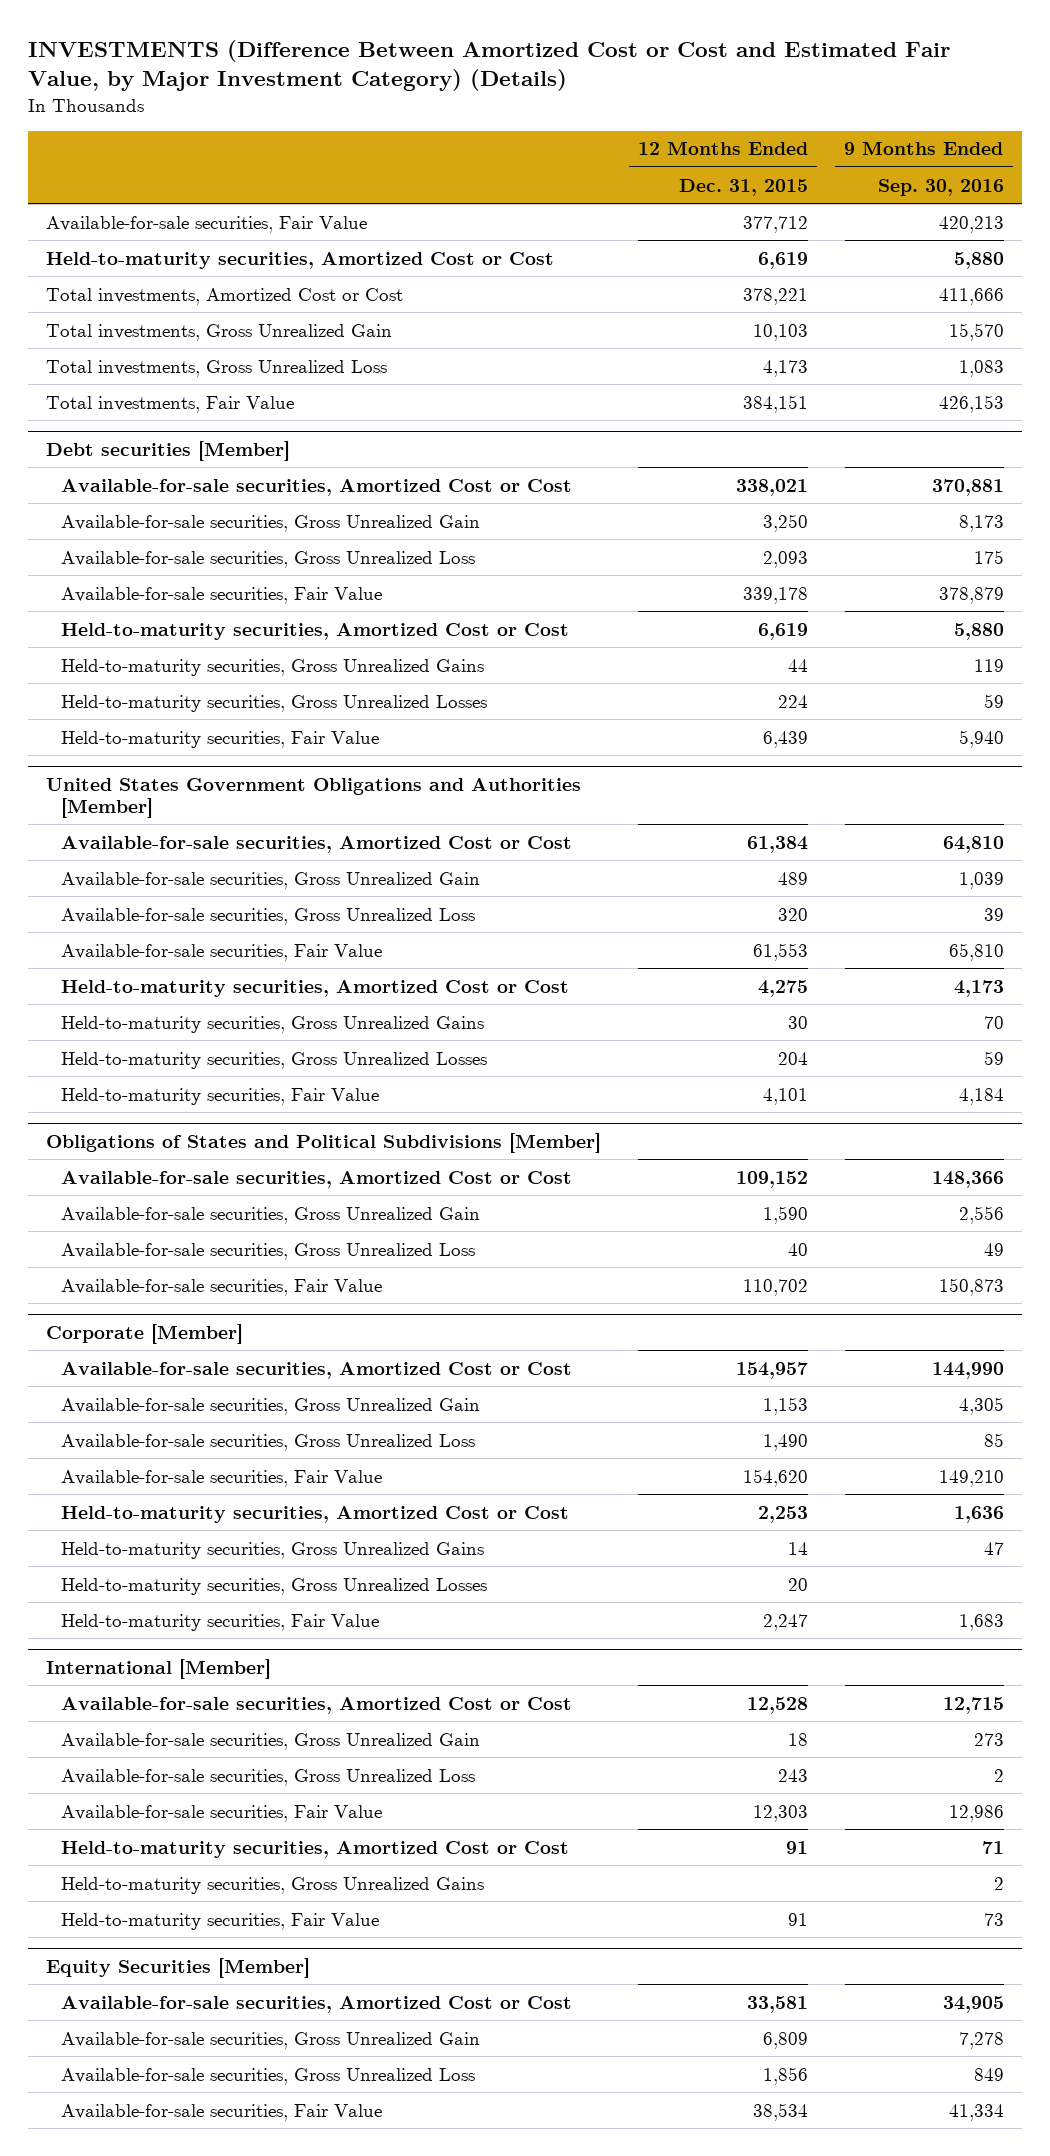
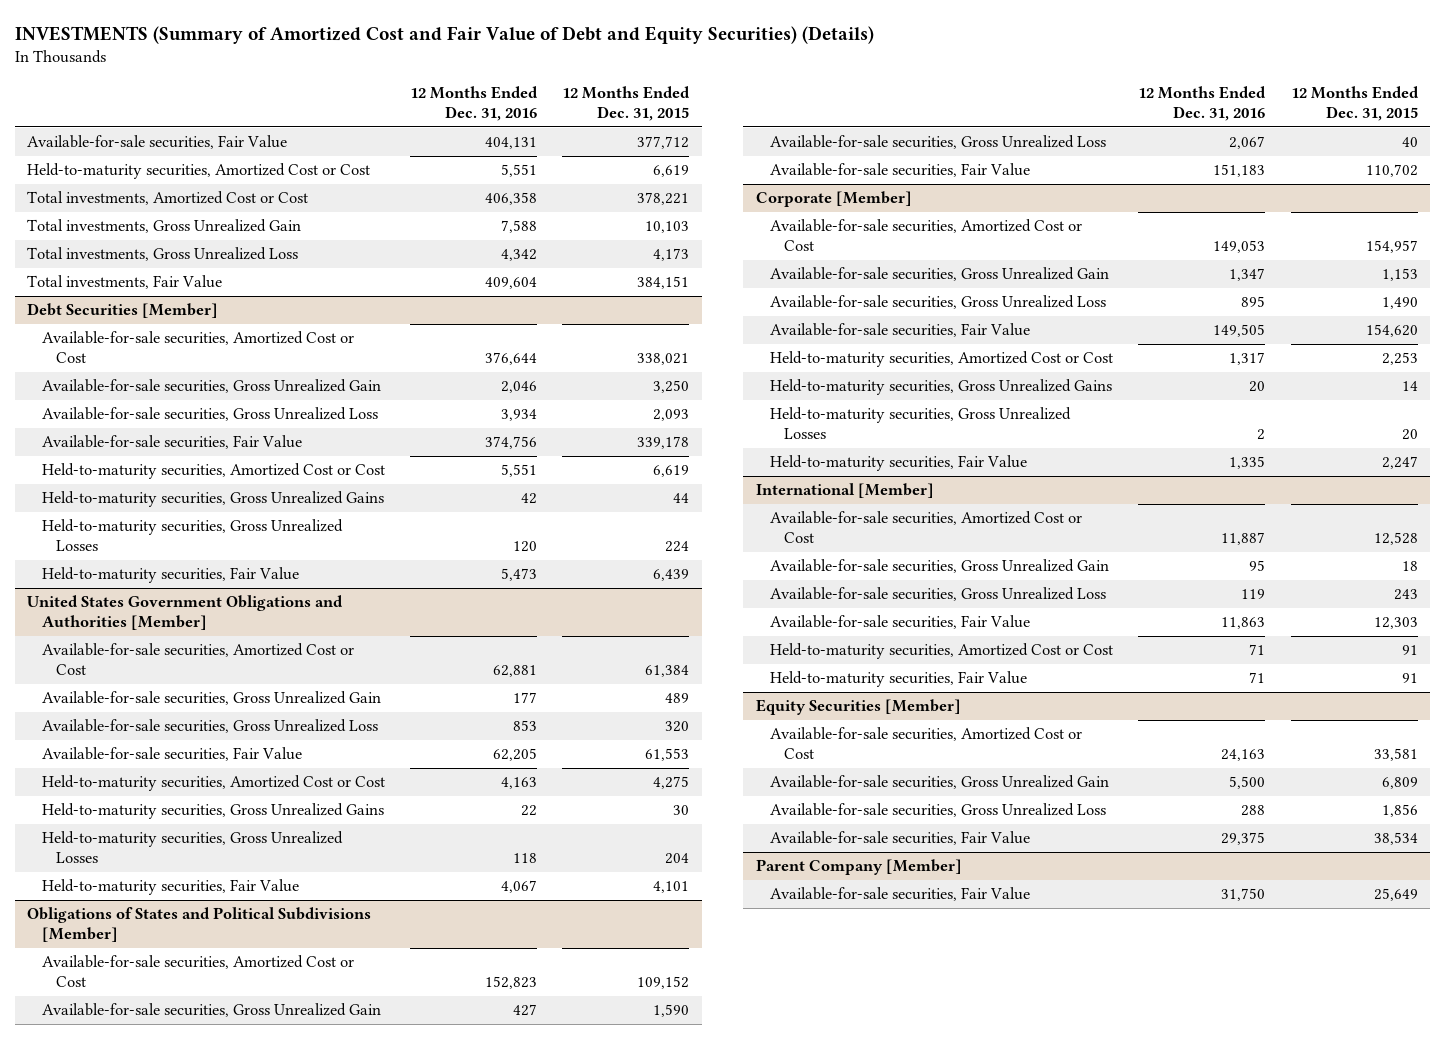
- INVESTMENTS (Difference Between Amortized Cost or Cost and Estimated Fair Value, by Major Investment Category) (Details)
+ INVESTMENTS (Summary of Amortized Cost and Fair Value of Debt and Equity Securities) (Details)
- | 12 Months Ended Dec. 31, 2015 | 9 Months Ended Sep. 30, 2016
+ | 12 Months Ended Dec. 31, 2016 | 12 Months Ended Dec. 31, 2015
- Debt securities [Member]
+ Debt Securities [Member]
@ International [Member]
- Held-to-maturity securities, Gross Unrealized Gains | | 2
+ Parent Company [Member]
+ Available-for-sale securities, Fair Value | 31,750 | 25,649

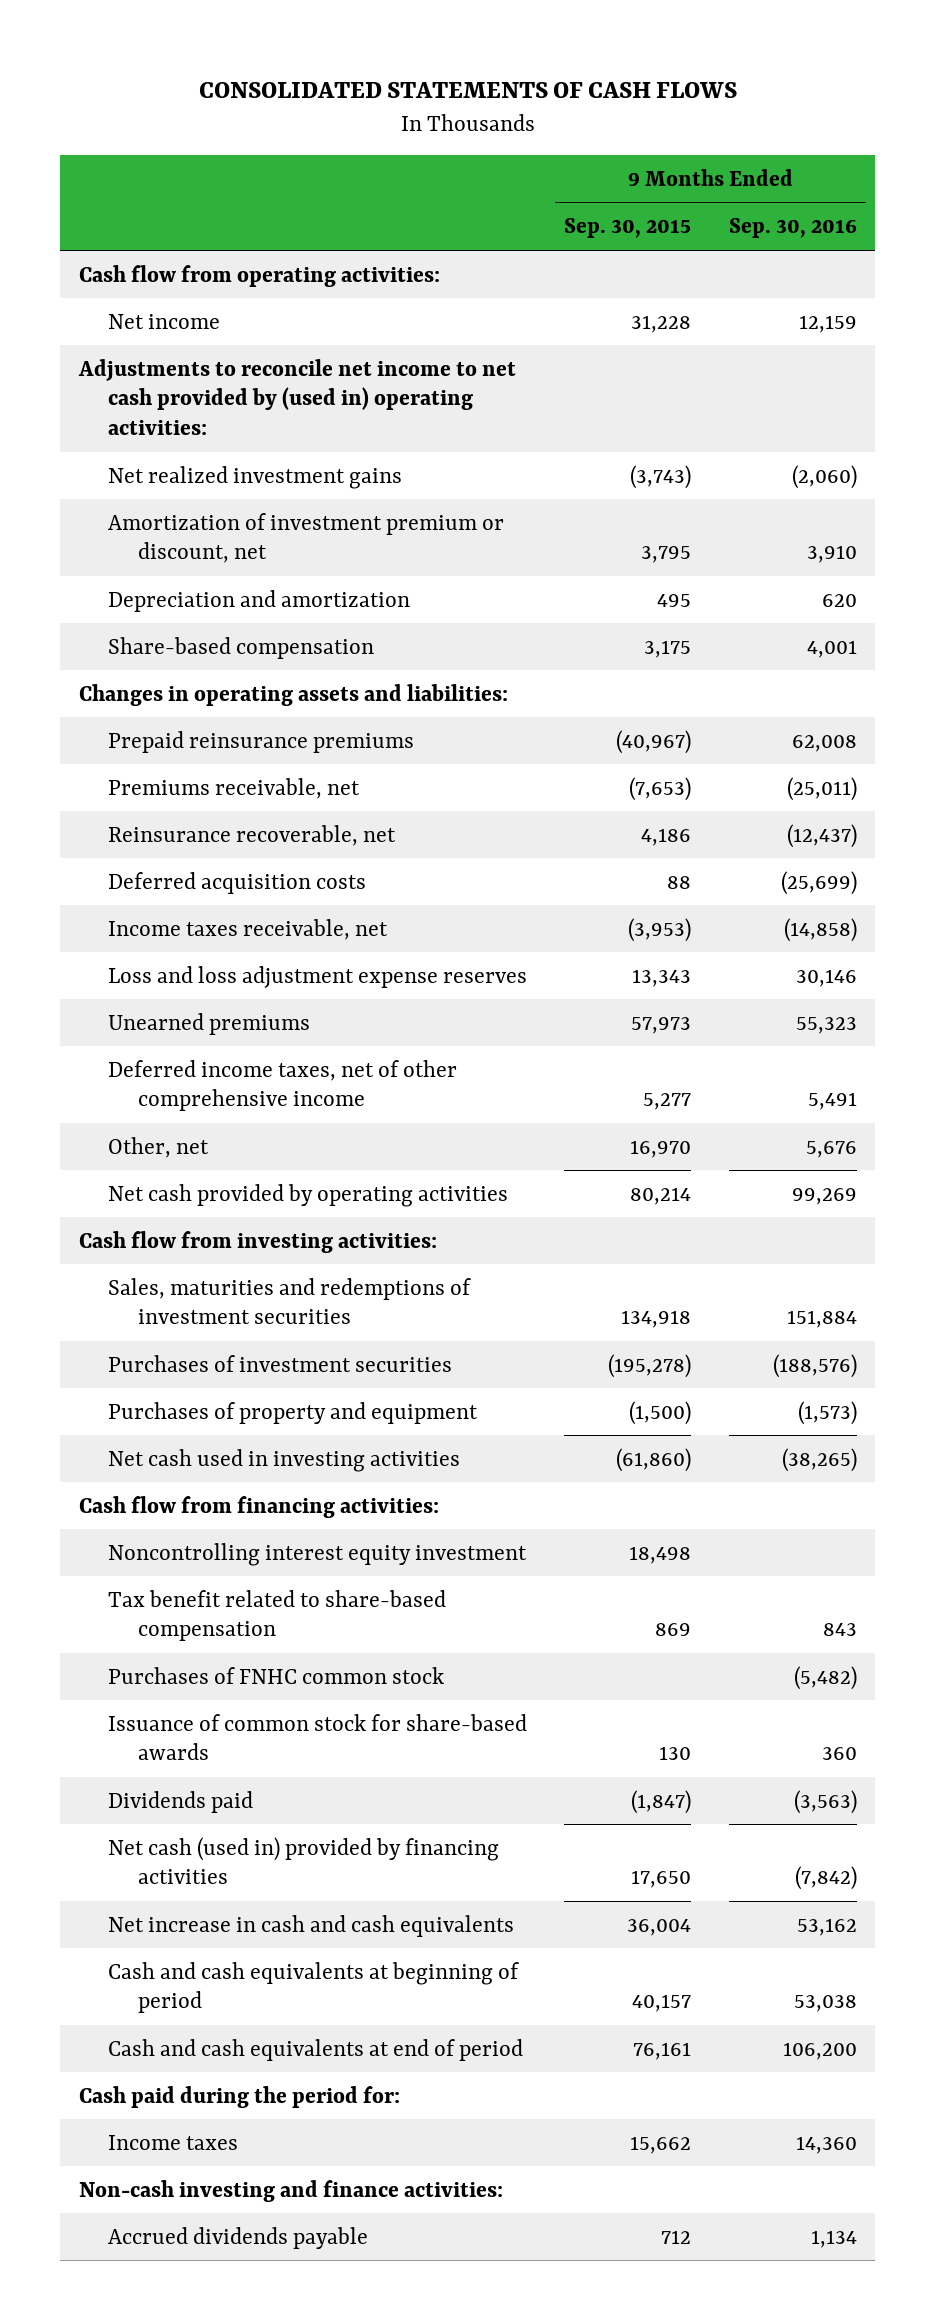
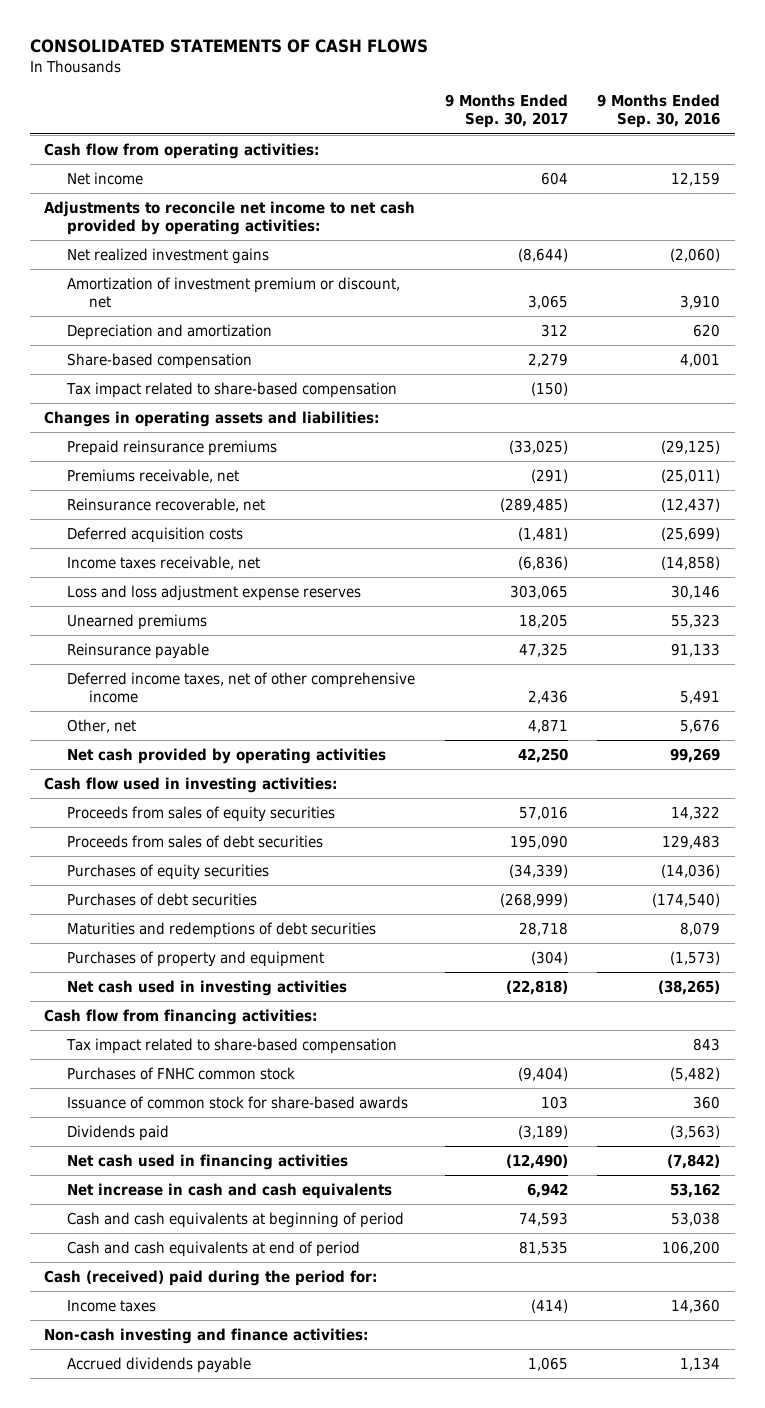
- | 9 Months Ended Sep. 30, 2015 | 9 Months Ended Sep. 30, 2016
+ | 9 Months Ended Sep. 30, 2017 | 9 Months Ended Sep. 30, 2016
- Adjustments to reconcile net income to net cash provided by (used in) operating activities:
+ Adjustments to reconcile net income to net cash provided by operating activities:
+ Tax impact related to share-based compensation | (150) |
- Prepaid reinsurance premiums | (40,967) | 62,008
+ Prepaid reinsurance premiums | (33,025) | (29,125)
+ Reinsurance payable | 47,325 | 91,133
- Cash flow from investing activities:
- Sales, maturities and redemptions of investment securities | 134,918 | 151,884
- Purchases of investment securities | (195,278) | (188,576)
+ Cash flow used in investing activities:
+ Proceeds from sales of equity securities | 57,016 | 14,322
+ Proceeds from sales of debt securities | 195,090 | 129,483
+ Purchases of equity securities | (34,339) | (14,036)
+ Purchases of debt securities | (268,999) | (174,540)
+ Maturities and redemptions of debt securities | 28,718 | 8,079
- Noncontrolling interest equity investment | 18,498 |
- Tax benefit related to share-based compensation | 869 | 843
+ Tax impact related to share-based compensation | | 843
- Net cash (used in) provided by financing activities | 17,650 | (7,842)
+ Net cash used in financing activities | (12,490) | (7,842)
- Cash paid during the period for:
+ Cash (received) paid during the period for:

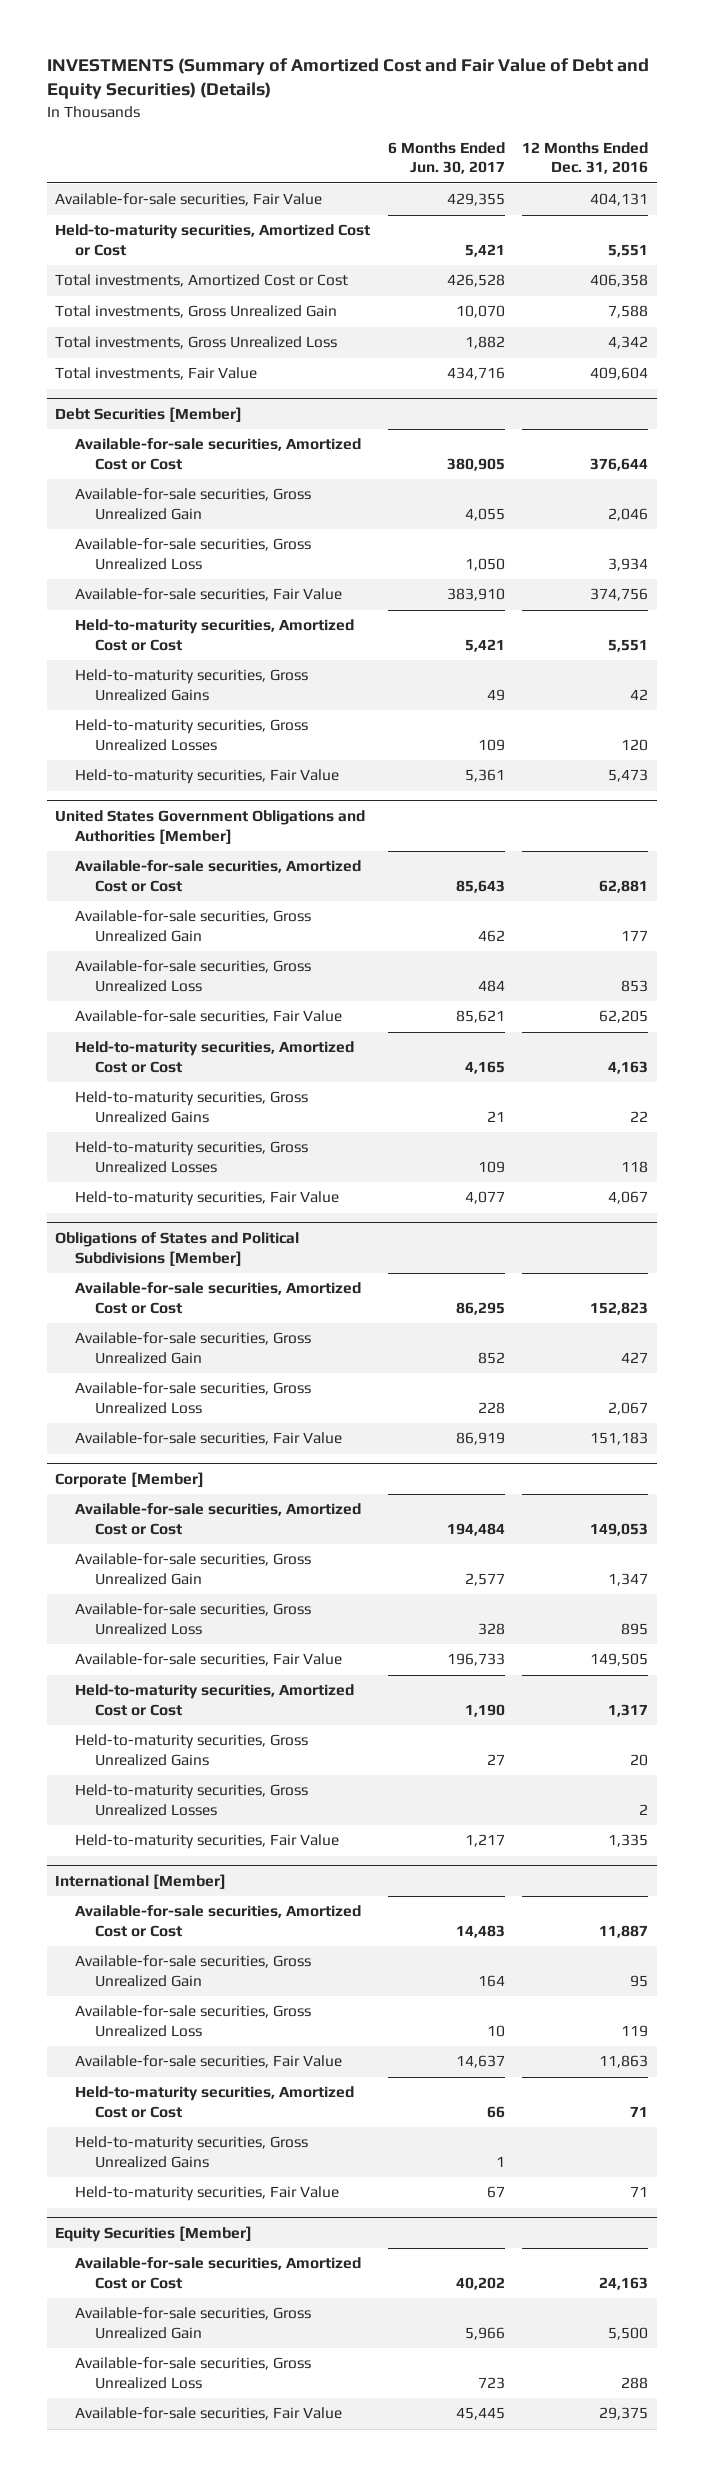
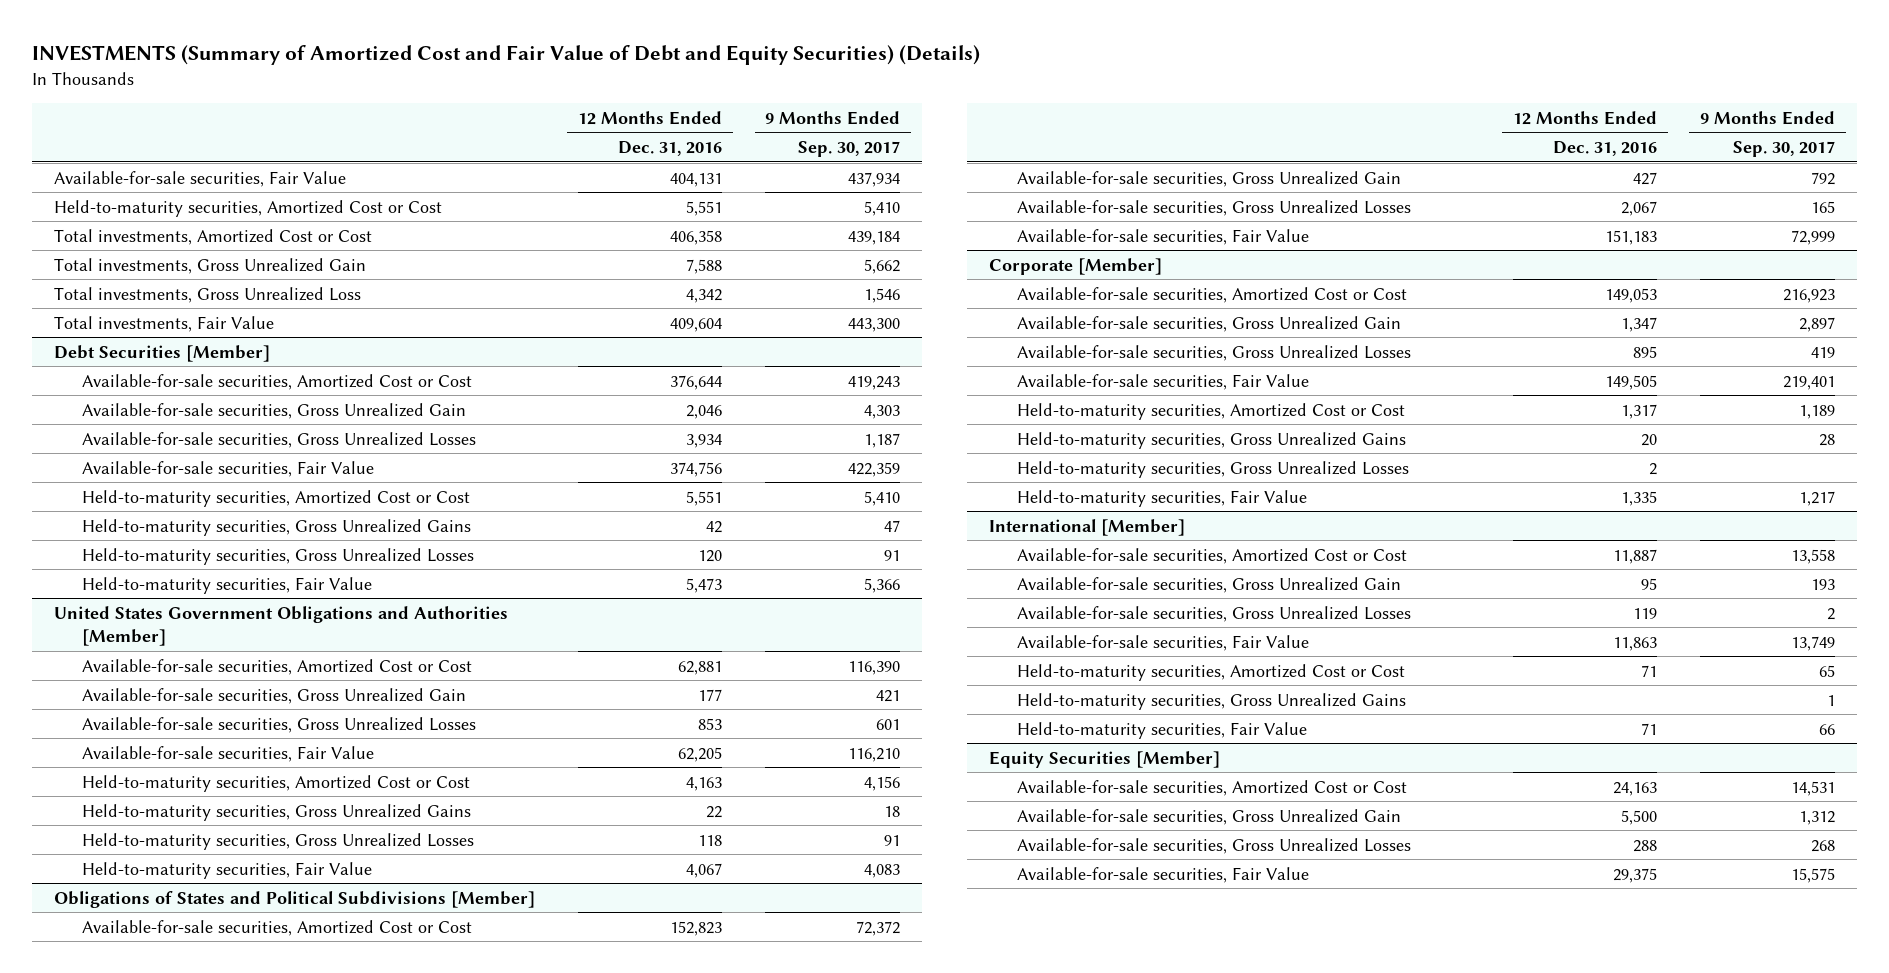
- | 6 Months Ended Jun. 30, 2017 | 12 Months Ended Dec. 31, 2016
+ | 12 Months Ended Dec. 31, 2016 | 9 Months Ended Sep. 30, 2017
@ Debt Securities [Member]
- Available-for-sale securities, Gross Unrealized Loss | 1,050 | 3,934
+ Available-for-sale securities, Gross Unrealized Losses | 3,934 | 1,187
@ United States Government Obligations and Authorities [Member]
- Available-for-sale securities, Gross Unrealized Loss | 484 | 853
+ Available-for-sale securities, Gross Unrealized Losses | 853 | 601
@ Obligations of States and Political Subdivisions [Member]
- Available-for-sale securities, Gross Unrealized Loss | 228 | 2,067
+ Available-for-sale securities, Gross Unrealized Losses | 2,067 | 165
@ Corporate [Member]
- Available-for-sale securities, Gross Unrealized Loss | 328 | 895
+ Available-for-sale securities, Gross Unrealized Losses | 895 | 419
@ International [Member]
- Available-for-sale securities, Gross Unrealized Loss | 10 | 119
+ Available-for-sale securities, Gross Unrealized Losses | 119 | 2
@ Equity Securities [Member]
- Available-for-sale securities, Gross Unrealized Loss | 723 | 288
+ Available-for-sale securities, Gross Unrealized Losses | 288 | 268

